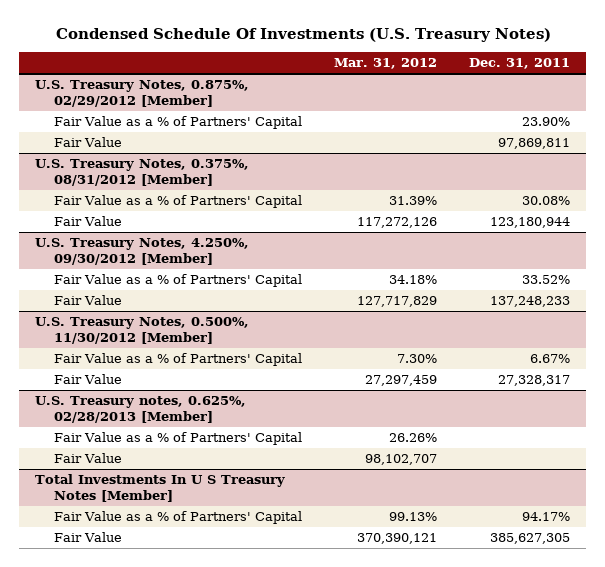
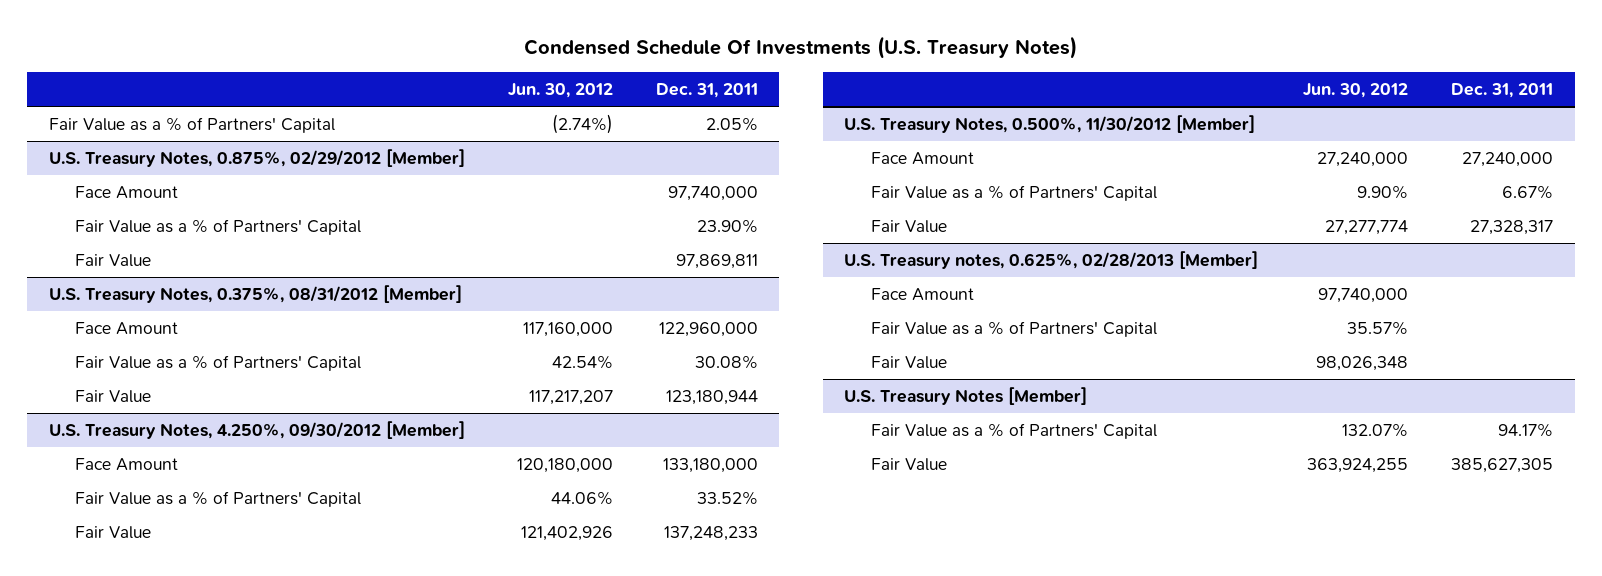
- | Mar. 31, 2012 | Dec. 31, 2011
+ | Jun. 30, 2012 | Dec. 31, 2011
+ Fair Value as a % of Partners' Capital | (2.74%) | 2.05%
@ U.S. Treasury Notes, 0.875%, 02/29/2012 [Member]
+ Face Amount | | 97,740,000
@ U.S. Treasury Notes, 0.375%, 08/31/2012 [Member]
+ Face Amount | 117,160,000 | 122,960,000
@ U.S. Treasury Notes, 4.250%, 09/30/2012 [Member]
+ Face Amount | 120,180,000 | 133,180,000
@ U.S. Treasury Notes, 0.500%, 11/30/2012 [Member]
+ Face Amount | 27,240,000 | 27,240,000
@ U.S. Treasury notes, 0.625%, 02/28/2013 [Member]
+ Face Amount | 97,740,000 |
- Total Investments In U S Treasury Notes [Member]
+ U.S. Treasury Notes [Member]

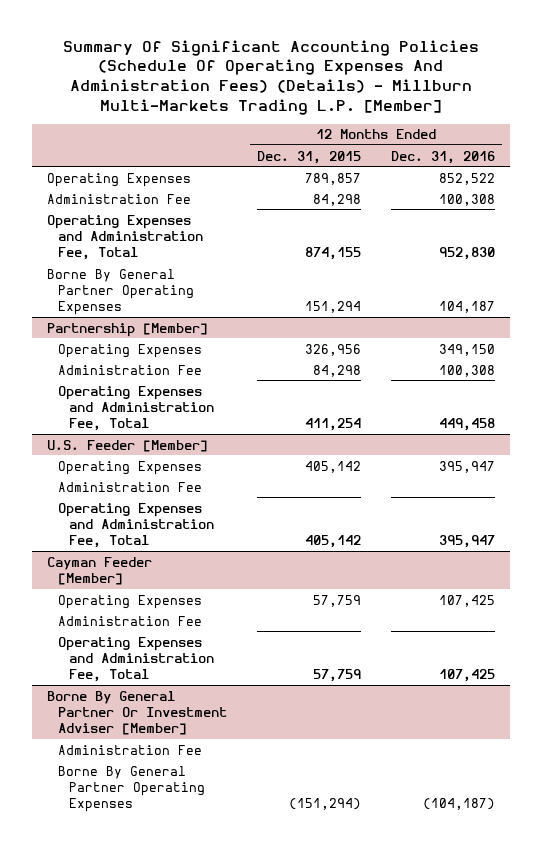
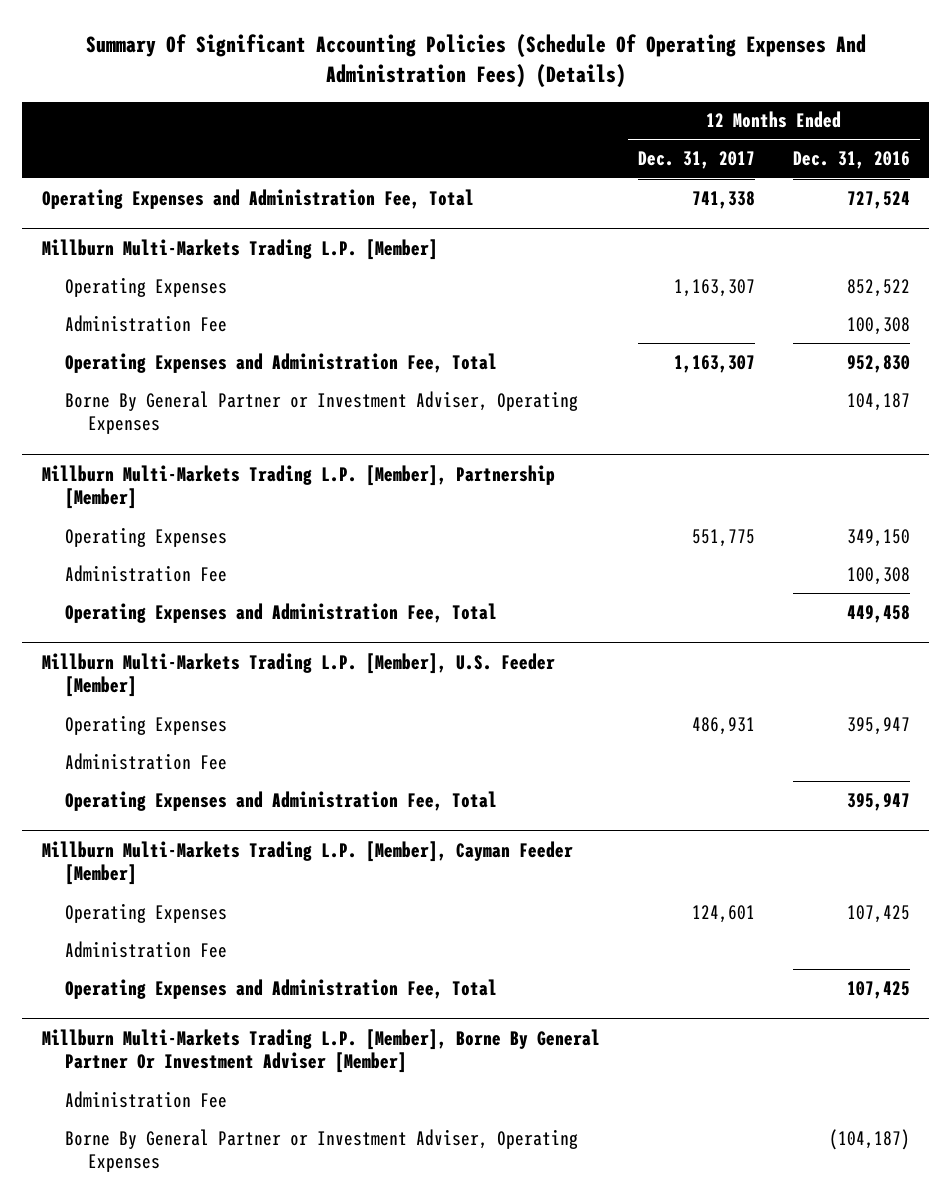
- Summary Of Significant Accounting Policies (Schedule Of Operating Expenses And Administration Fees) (Details) - Millburn Multi-Markets Trading L.P. [Member]
+ Summary Of Significant Accounting Policies (Schedule Of Operating Expenses And Administration Fees) (Details)
- | 12 Months Ended Dec. 31, 2015 | 12 Months Ended Dec. 31, 2016
+ | 12 Months Ended Dec. 31, 2017 | 12 Months Ended Dec. 31, 2016
+ Operating Expenses and Administration Fee, Total | 741,338 | 727,524
+ Millburn Multi-Markets Trading L.P. [Member]
- Borne By General Partner Operating Expenses | 151,294 | 104,187
- Partnership [Member]
+ Borne By General Partner or Investment Adviser, Operating Expenses | | 104,187
+ Millburn Multi-Markets Trading L.P. [Member], Partnership [Member]
- U.S. Feeder [Member]
+ Millburn Multi-Markets Trading L.P. [Member], U.S. Feeder [Member]
- Cayman Feeder [Member]
+ Millburn Multi-Markets Trading L.P. [Member], Cayman Feeder [Member]
- Borne By General Partner Or Investment Adviser [Member]
+ Millburn Multi-Markets Trading L.P. [Member], Borne By General Partner Or Investment Adviser [Member]
- Borne By General Partner Operating Expenses | (151,294) | (104,187)
+ Borne By General Partner or Investment Adviser, Operating Expenses | | (104,187)

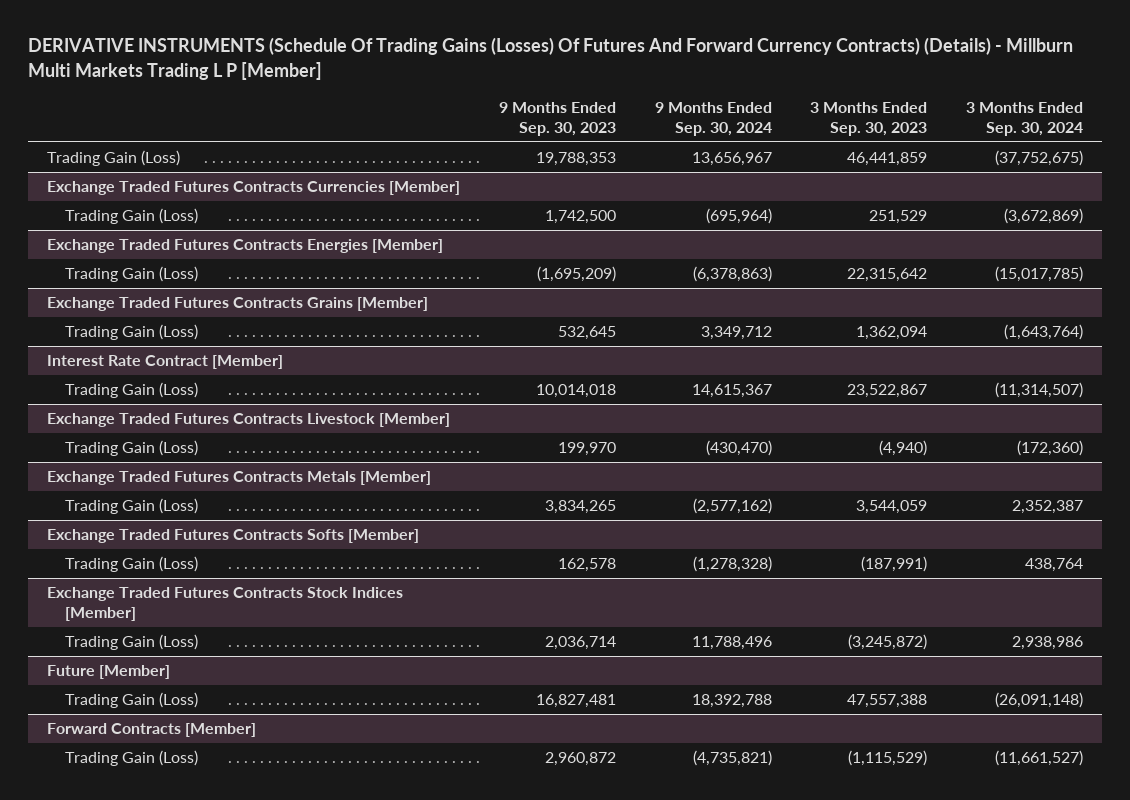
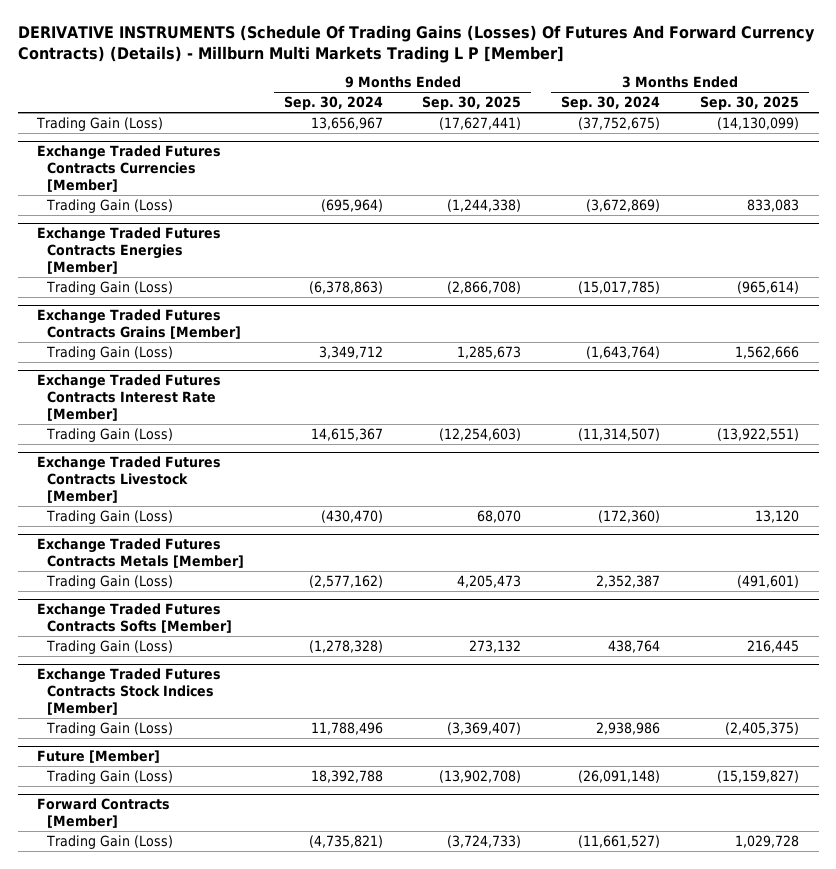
- | 9 Months Ended Sep. 30, 2023 | 9 Months Ended Sep. 30, 2024 | 3 Months Ended Sep. 30, 2023 | 3 Months Ended Sep. 30, 2024
+ | 9 Months Ended Sep. 30, 2024 | 9 Months Ended Sep. 30, 2025 | 3 Months Ended Sep. 30, 2024 | 3 Months Ended Sep. 30, 2025
- Interest Rate Contract [Member]
+ Exchange Traded Futures Contracts Interest Rate [Member]

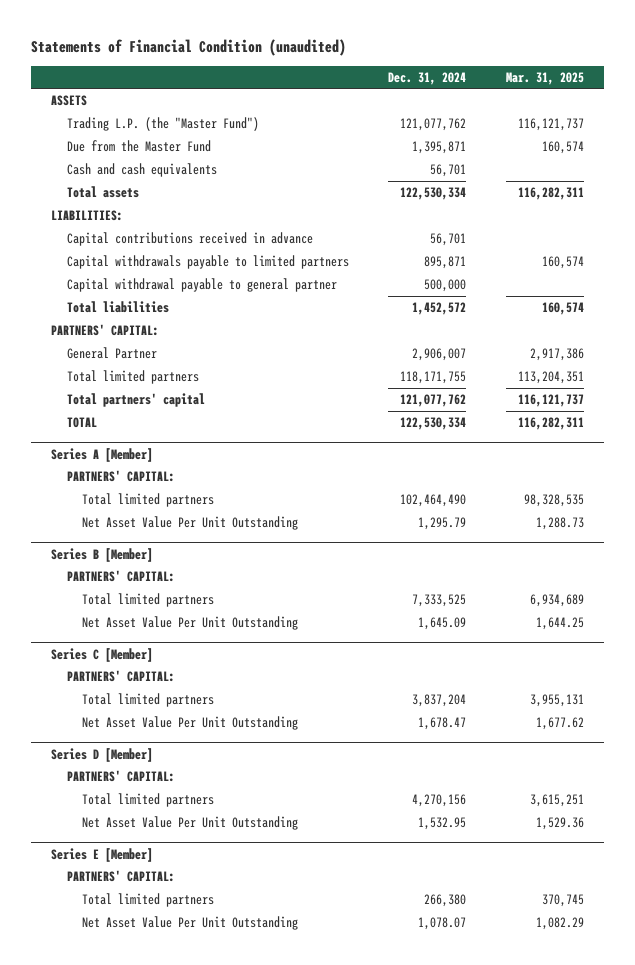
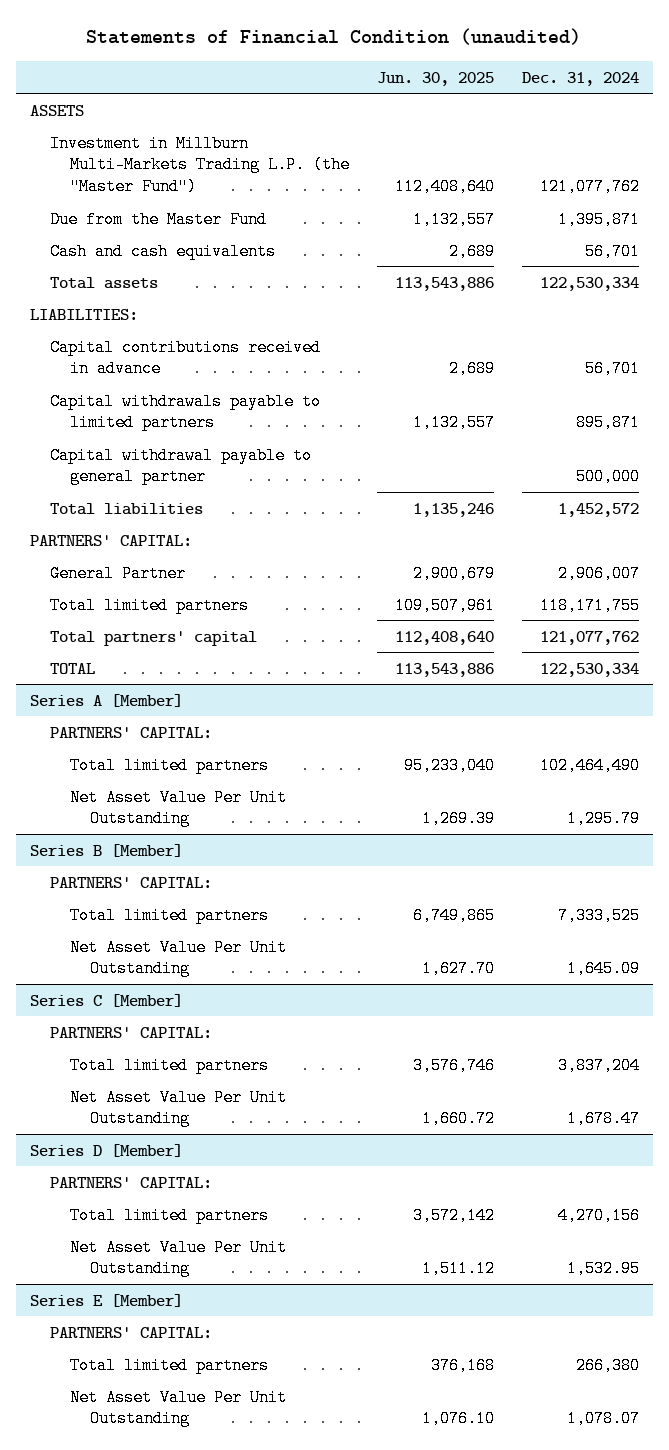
- | Dec. 31, 2024 | Mar. 31, 2025
+ | Jun. 30, 2025 | Dec. 31, 2024
- Trading L.P. (the "Master Fund") | 121,077,762 | 116,121,737
+ Investment in Millburn Multi-Markets Trading L.P. (the "Master Fund") | 112,408,640 | 121,077,762

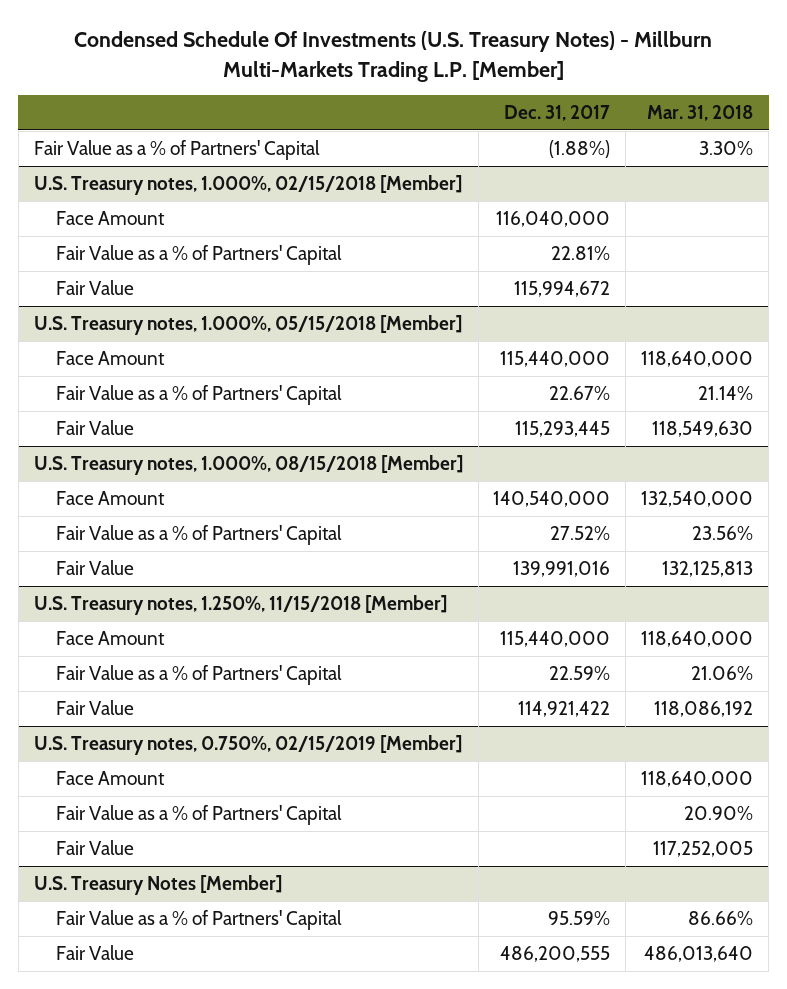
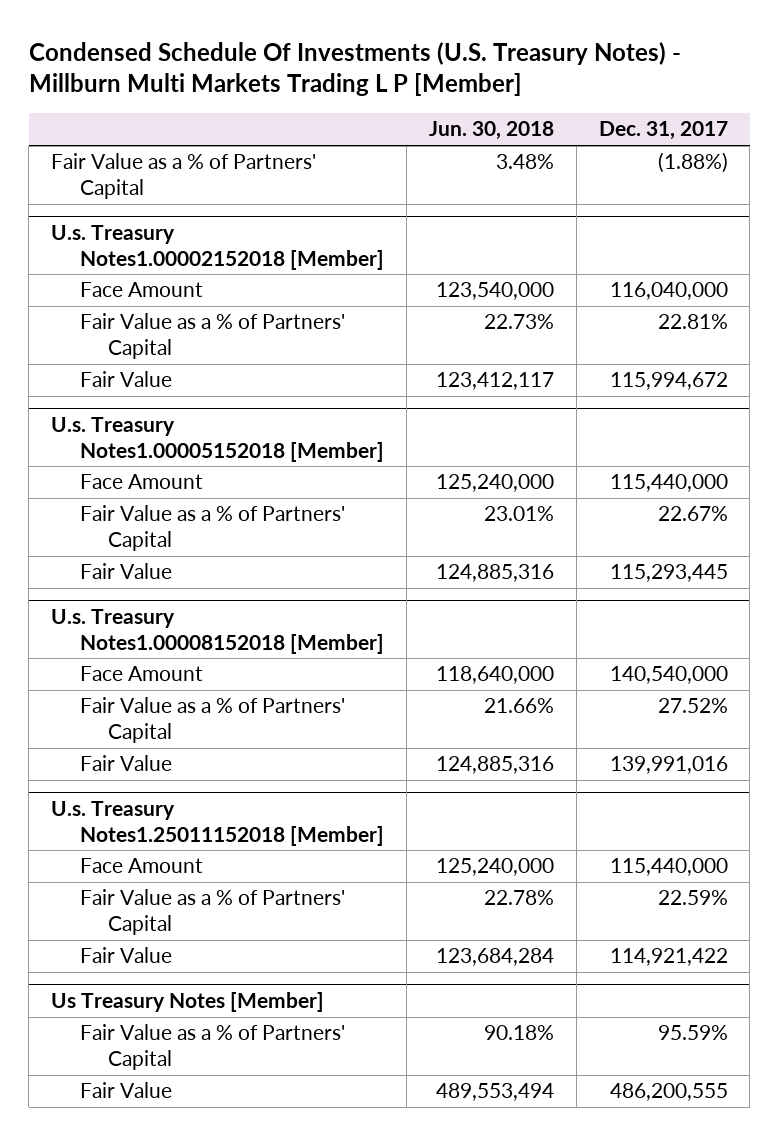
- Condensed Schedule Of Investments (U.S. Treasury Notes) - Millburn Multi-Markets Trading L.P. [Member]
+ Condensed Schedule Of Investments (U.S. Treasury Notes) - Millburn Multi Markets Trading L P [Member]
- | Dec. 31, 2017 | Mar. 31, 2018
+ | Jun. 30, 2018 | Dec. 31, 2017
- U.S. Treasury notes, 1.000%, 02/15/2018 [Member]
+ U.s. Treasury Notes1.00002152018 [Member]
- U.S. Treasury notes, 1.000%, 05/15/2018 [Member]
+ U.s. Treasury Notes1.00005152018 [Member]
- U.S. Treasury notes, 1.000%, 08/15/2018 [Member]
+ U.s. Treasury Notes1.00008152018 [Member]
- U.S. Treasury notes, 1.250%, 11/15/2018 [Member]
+ U.s. Treasury Notes1.25011152018 [Member]
- U.S. Treasury notes, 0.750%, 02/15/2019 [Member]
- Face Amount | | 118,640,000
- Fair Value as a % of Partners' Capital | | 20.90%
- Fair Value | | 117,252,005
- U.S. Treasury Notes [Member]
+ Us Treasury Notes [Member]

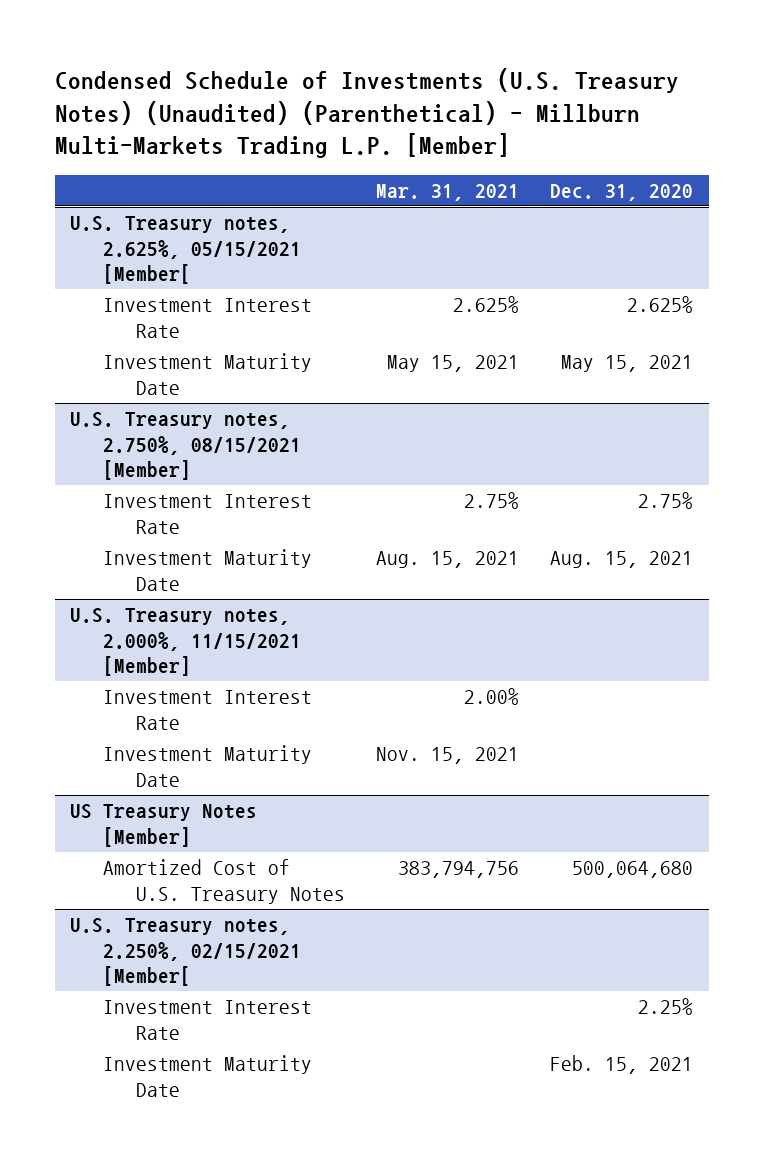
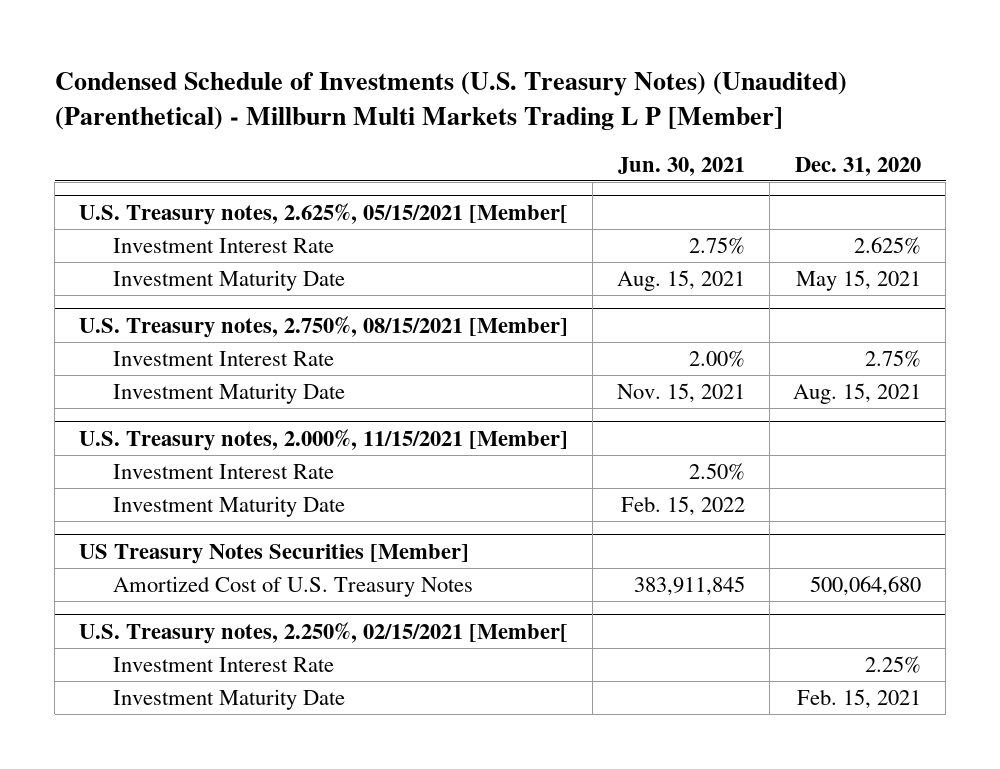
- Condensed Schedule of Investments (U.S. Treasury Notes) (Unaudited) (Parenthetical) - Millburn Multi-Markets Trading L.P. [Member]
+ Condensed Schedule of Investments (U.S. Treasury Notes) (Unaudited) (Parenthetical) - Millburn Multi Markets Trading L P [Member]
- | Mar. 31, 2021 | Dec. 31, 2020
+ | Jun. 30, 2021 | Dec. 31, 2020
- US Treasury Notes [Member]
+ US Treasury Notes Securities [Member]

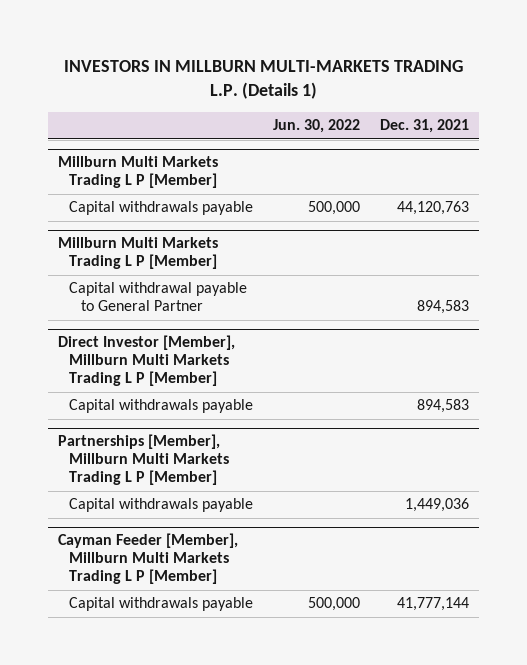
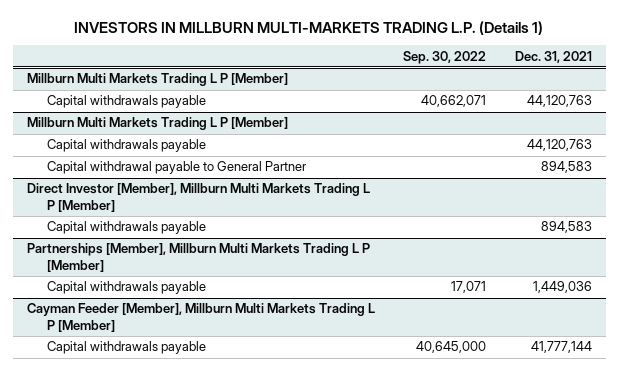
- | Jun. 30, 2022 | Dec. 31, 2021
+ | Sep. 30, 2022 | Dec. 31, 2021
@ Millburn Multi Markets Trading L P [Member]
+ Capital withdrawals payable | | 44,120,763

